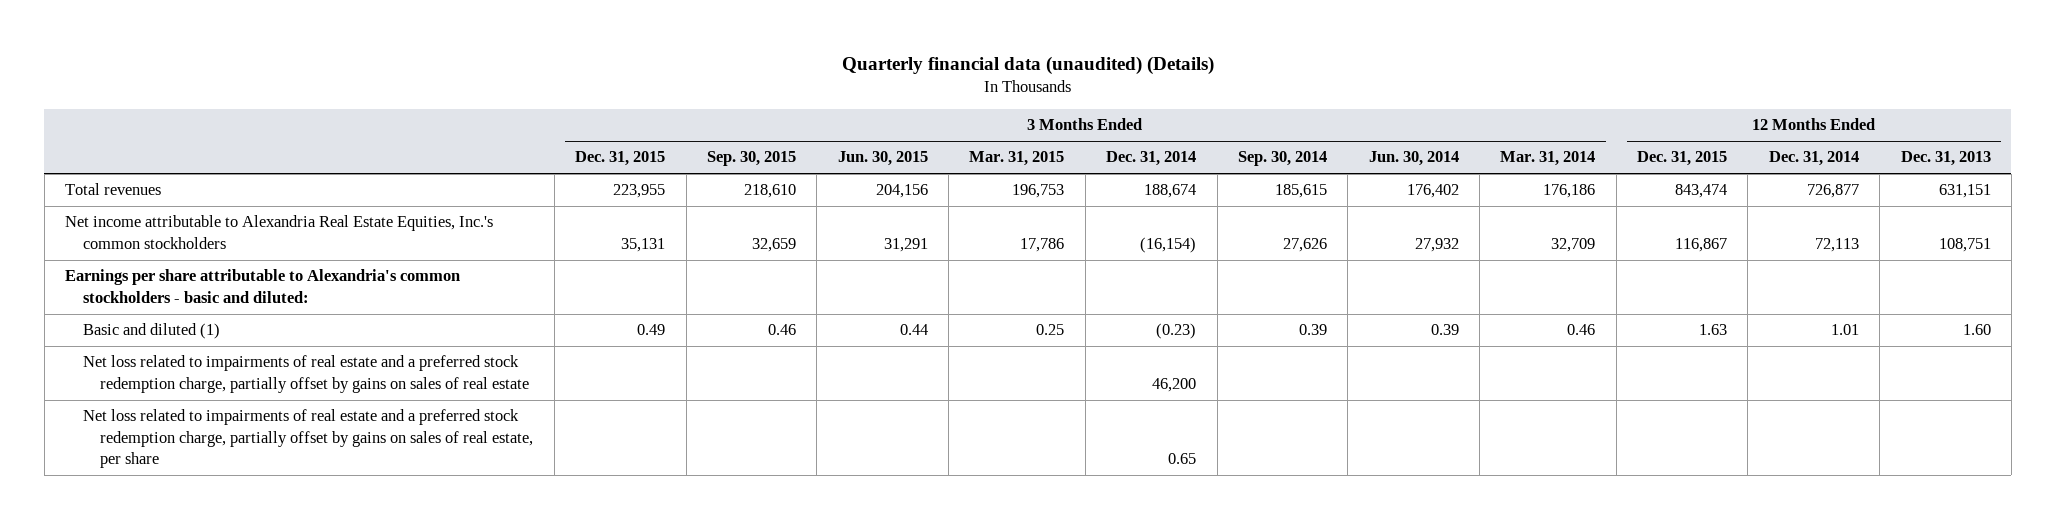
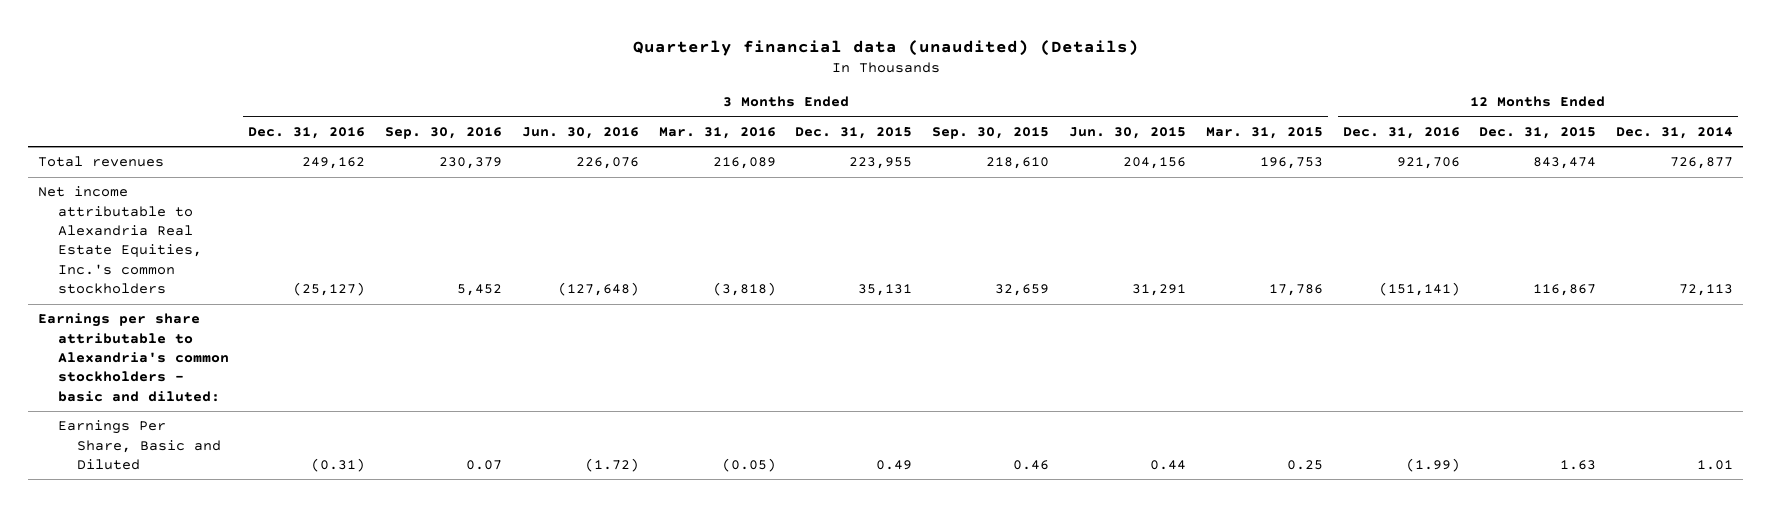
- | 3 Months Ended Dec. 31, 2015 | 3 Months Ended Sep. 30, 2015 | 3 Months Ended Jun. 30, 2015 | 3 Months Ended Mar. 31, 2015 | 3 Months Ended Dec. 31, 2014 | 3 Months Ended Sep. 30, 2014 | 3 Months Ended Jun. 30, 2014 | 3 Months Ended Mar. 31, 2014 | 12 Months Ended Dec. 31, 2015 | 12 Months Ended Dec. 31, 2014 | 12 Months Ended Dec. 31, 2013
+ | 3 Months Ended Dec. 31, 2016 | 3 Months Ended Sep. 30, 2016 | 3 Months Ended Jun. 30, 2016 | 3 Months Ended Mar. 31, 2016 | 3 Months Ended Dec. 31, 2015 | 3 Months Ended Sep. 30, 2015 | 3 Months Ended Jun. 30, 2015 | 3 Months Ended Mar. 31, 2015 | 12 Months Ended Dec. 31, 2016 | 12 Months Ended Dec. 31, 2015 | 12 Months Ended Dec. 31, 2014
- Basic and diluted (1) | 0.49 | 0.46 | 0.44 | 0.25 | (0.23) | 0.39 | 0.39 | 0.46 | 1.63 | 1.01 | 1.60
- Net loss related to impairments of real estate and a preferred stock redemption charge, partially offset by gains on sales of real estate | | | | | 46,200 | | | | | |
- Net loss related to impairments of real estate and a preferred stock redemption charge, partially offset by gains on sales of real estate, per share | | | | | 0.65 | | | | | |
+ Earnings Per Share, Basic and Diluted | (0.31) | 0.07 | (1.72) | (0.05) | 0.49 | 0.46 | 0.44 | 0.25 | (1.99) | 1.63 | 1.01

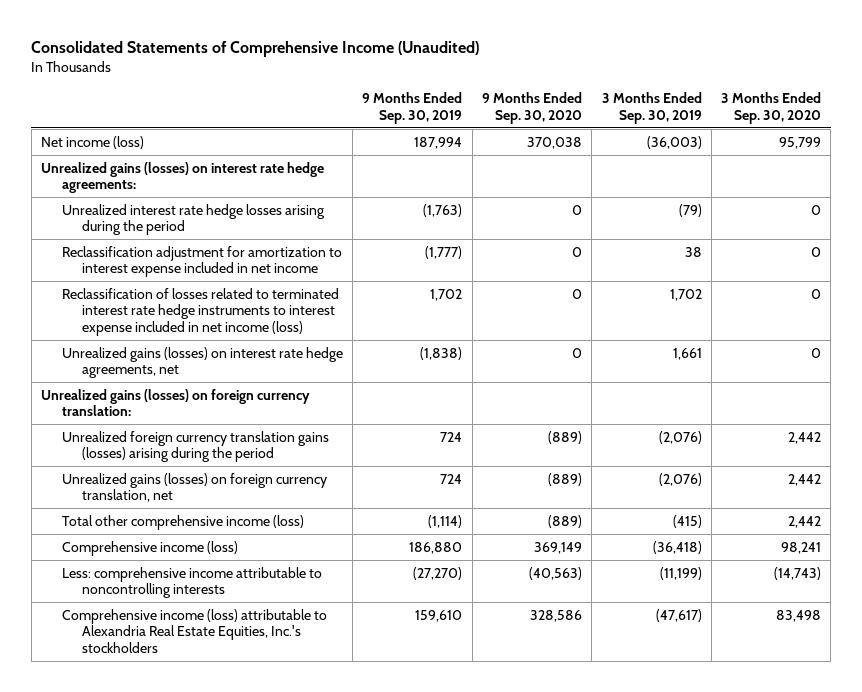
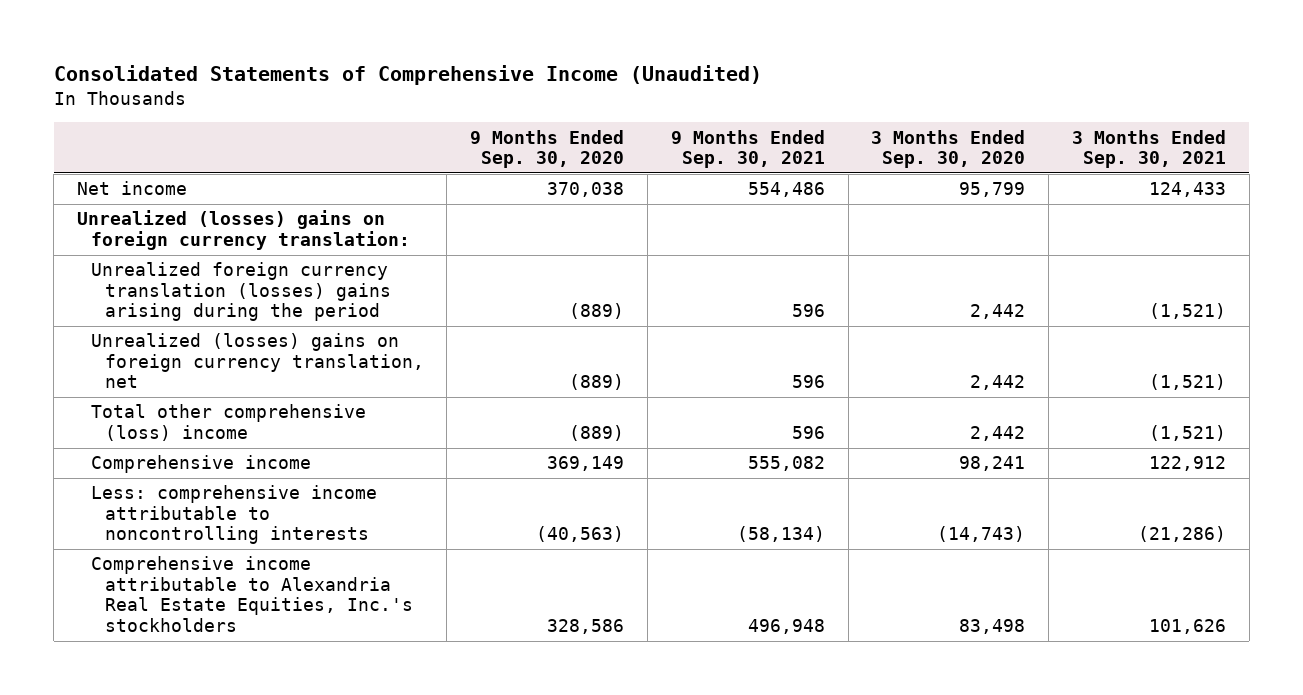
- | 9 Months Ended Sep. 30, 2019 | 9 Months Ended Sep. 30, 2020 | 3 Months Ended Sep. 30, 2019 | 3 Months Ended Sep. 30, 2020
+ | 9 Months Ended Sep. 30, 2020 | 9 Months Ended Sep. 30, 2021 | 3 Months Ended Sep. 30, 2020 | 3 Months Ended Sep. 30, 2021
- Net income (loss) | 187,994 | 370,038 | (36,003) | 95,799
- Unrealized gains (losses) on interest rate hedge agreements:
- Unrealized interest rate hedge losses arising during the period | (1,763) | 0 | (79) | 0
- Reclassification adjustment for amortization to interest expense included in net income | (1,777) | 0 | 38 | 0
- Reclassification of losses related to terminated interest rate hedge instruments to interest expense included in net income (loss) | 1,702 | 0 | 1,702 | 0
- Unrealized gains (losses) on interest rate hedge agreements, net | (1,838) | 0 | 1,661 | 0
- Unrealized gains (losses) on foreign currency translation:
- Unrealized foreign currency translation gains (losses) arising during the period | 724 | (889) | (2,076) | 2,442
- Unrealized gains (losses) on foreign currency translation, net | 724 | (889) | (2,076) | 2,442
- Total other comprehensive income (loss) | (1,114) | (889) | (415) | 2,442
- Comprehensive income (loss) | 186,880 | 369,149 | (36,418) | 98,241
+ Net income | 370,038 | 554,486 | 95,799 | 124,433
+ Unrealized (losses) gains on foreign currency translation:
+ Unrealized foreign currency translation (losses) gains arising during the period | (889) | 596 | 2,442 | (1,521)
+ Unrealized (losses) gains on foreign currency translation, net | (889) | 596 | 2,442 | (1,521)
+ Total other comprehensive (loss) income | (889) | 596 | 2,442 | (1,521)
+ Comprehensive income | 369,149 | 555,082 | 98,241 | 122,912
- Comprehensive income (loss) attributable to Alexandria Real Estate Equities, Inc.'s stockholders | 159,610 | 328,586 | (47,617) | 83,498
+ Comprehensive income attributable to Alexandria Real Estate Equities, Inc.'s stockholders | 328,586 | 496,948 | 83,498 | 101,626

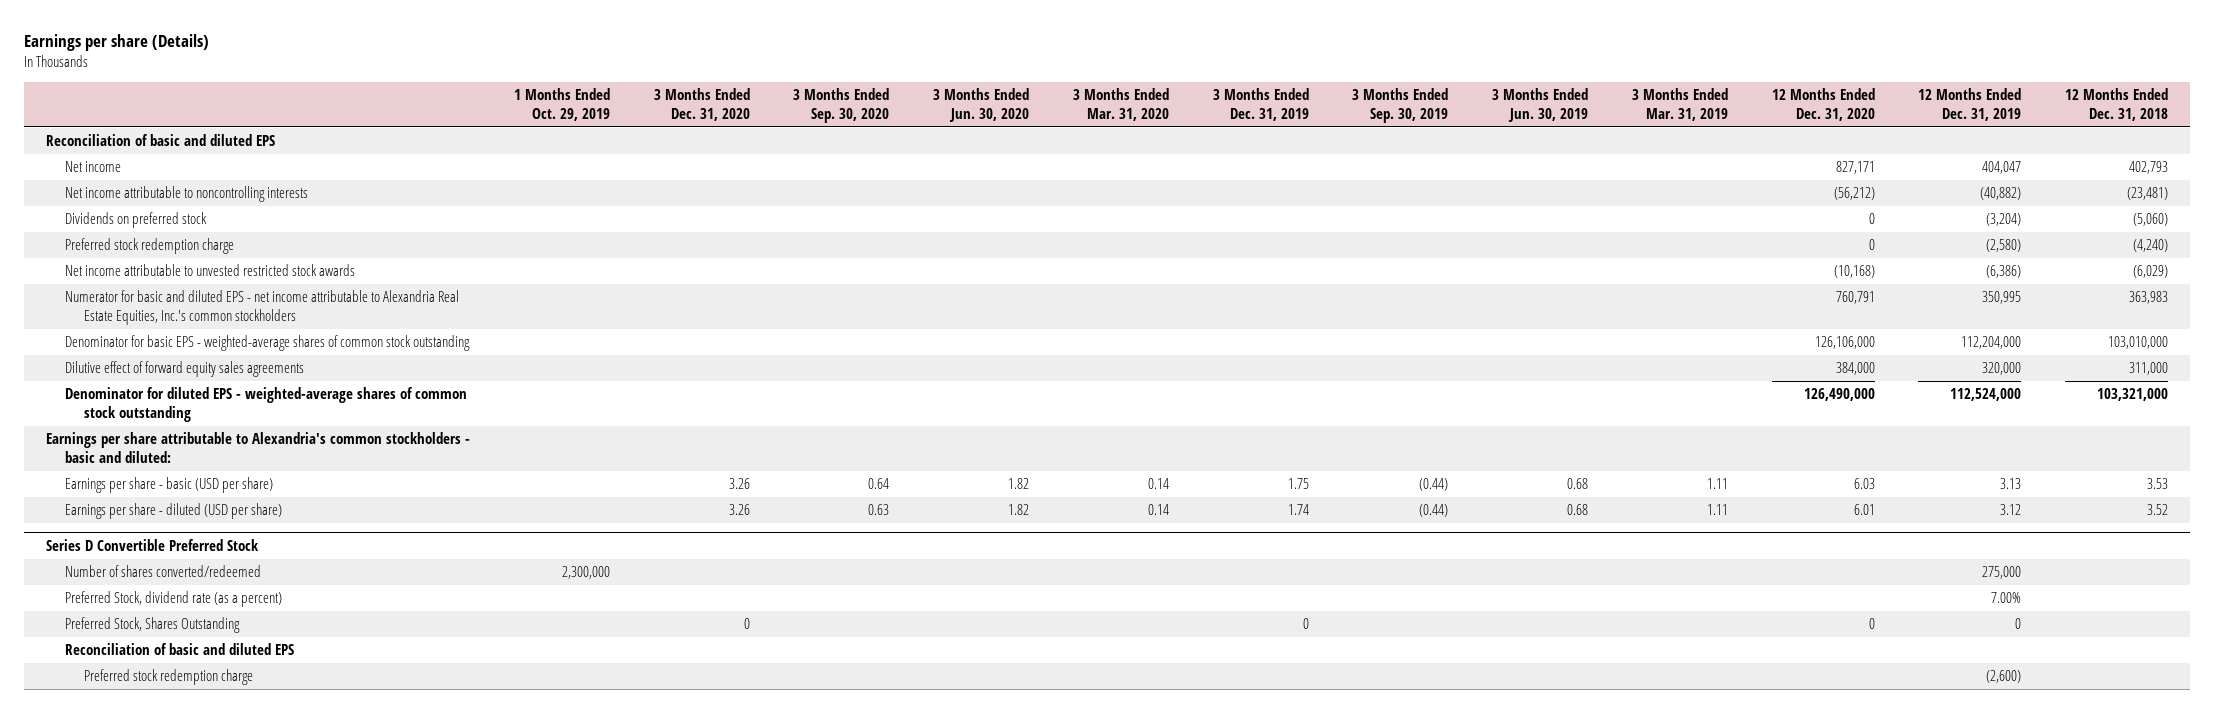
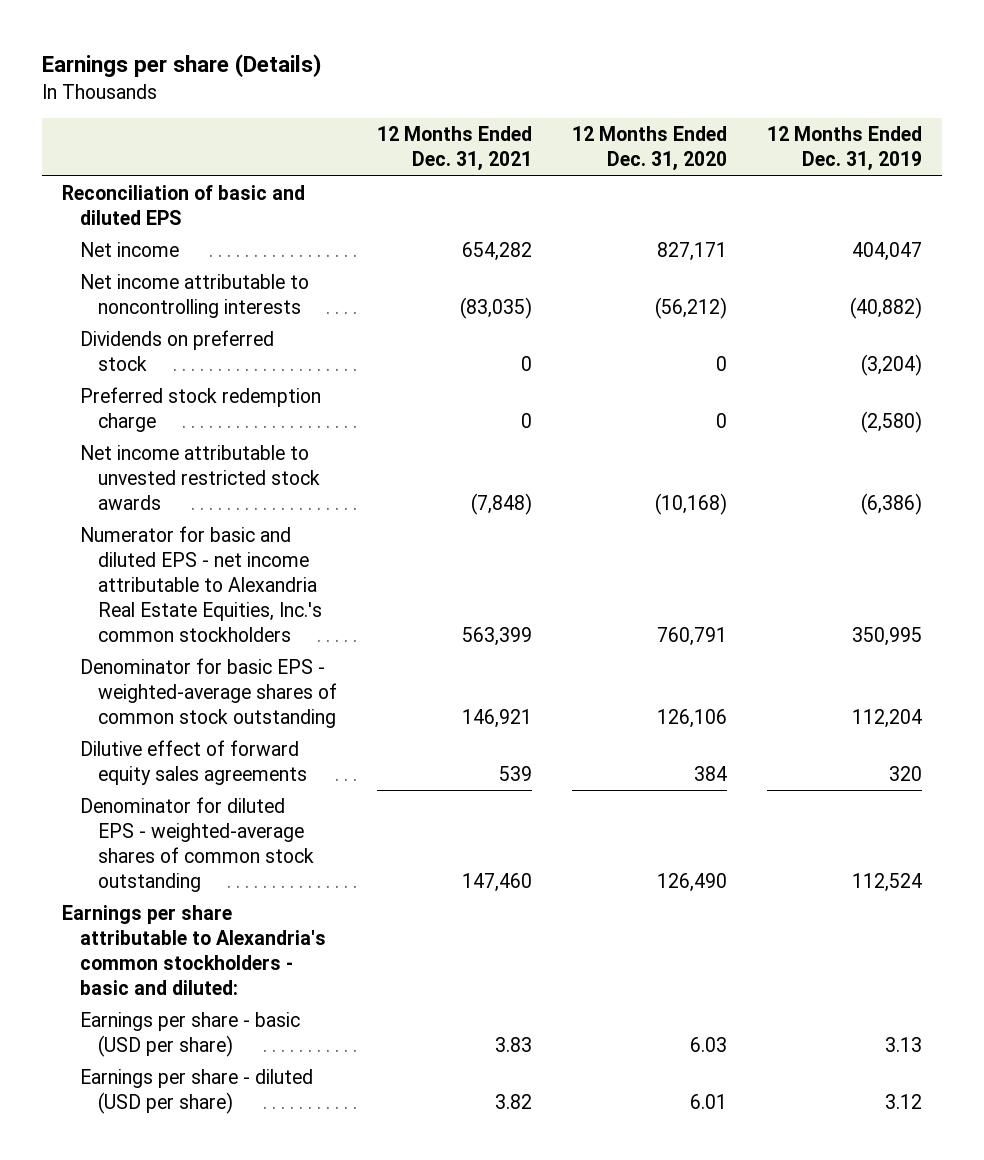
- | 1 Months Ended Oct. 29, 2019 | 3 Months Ended Dec. 31, 2020 | 3 Months Ended Sep. 30, 2020 | 3 Months Ended Jun. 30, 2020 | 3 Months Ended Mar. 31, 2020 | 3 Months Ended Dec. 31, 2019 | 3 Months Ended Sep. 30, 2019 | 3 Months Ended Jun. 30, 2019 | 3 Months Ended Mar. 31, 2019 | 12 Months Ended Dec. 31, 2020 | 12 Months Ended Dec. 31, 2019 | 12 Months Ended Dec. 31, 2018
+ | 12 Months Ended Dec. 31, 2021 | 12 Months Ended Dec. 31, 2020 | 12 Months Ended Dec. 31, 2019
- Denominator for basic EPS - weighted-average shares of common stock outstanding | | | | | | | | | | 126,106,000 | 112,204,000 | 103,010,000
- Dilutive effect of forward equity sales agreements | | | | | | | | | | 384,000 | 320,000 | 311,000
- Denominator for diluted EPS - weighted-average shares of common stock outstanding | | | | | | | | | | 126,490,000 | 112,524,000 | 103,321,000
+ Denominator for basic EPS - weighted-average shares of common stock outstanding | 146,921 | 126,106 | 112,204
+ Dilutive effect of forward equity sales agreements | 539 | 384 | 320
+ Denominator for diluted EPS - weighted-average shares of common stock outstanding | 147,460 | 126,490 | 112,524
- Series D Convertible Preferred Stock
- Number of shares converted/redeemed | 2,300,000 | | | | | | | | | | 275,000 |
- Preferred Stock, dividend rate (as a percent) | | | | | | | | | | | 7.00% |
- Preferred Stock, Shares Outstanding | | 0 | | | | 0 | | | | 0 | 0 |
- Reconciliation of basic and diluted EPS
- Preferred stock redemption charge | | | | | | | | | | | (2,600) |

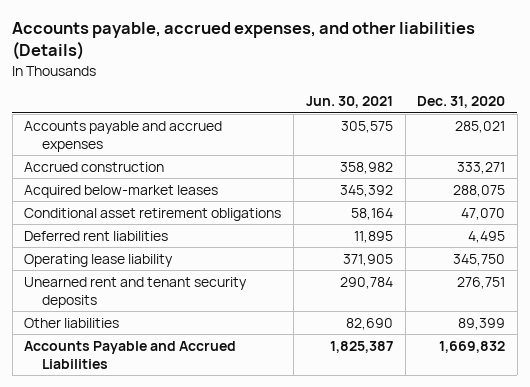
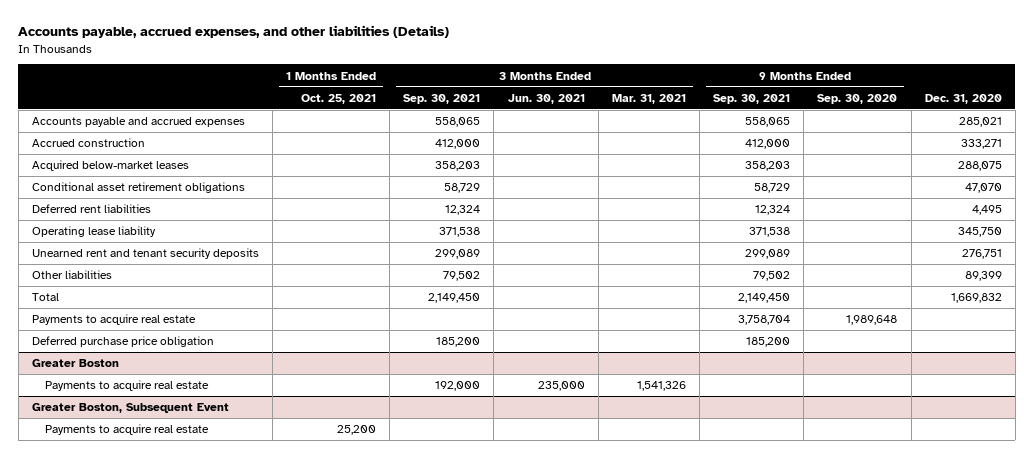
- | Jun. 30, 2021 | Dec. 31, 2020
+ | 1 Months Ended Oct. 25, 2021 | 3 Months Ended Sep. 30, 2021 | 3 Months Ended Jun. 30, 2021 | 3 Months Ended Mar. 31, 2021 | 9 Months Ended Sep. 30, 2021 | 9 Months Ended Sep. 30, 2020 | Dec. 31, 2020
- Accounts Payable and Accrued Liabilities | 1,825,387 | 1,669,832
+ Total | | 2,149,450 | | | 2,149,450 | | 1,669,832
+ Payments to acquire real estate | | | | | 3,758,704 | 1,989,648 |
+ Deferred purchase price obligation | | 185,200 | | | 185,200 | |
+ Greater Boston
+ Payments to acquire real estate | | 192,000 | 235,000 | 1,541,326 | | |
+ Greater Boston, Subsequent Event
+ Payments to acquire real estate | 25,200 | | | | | |

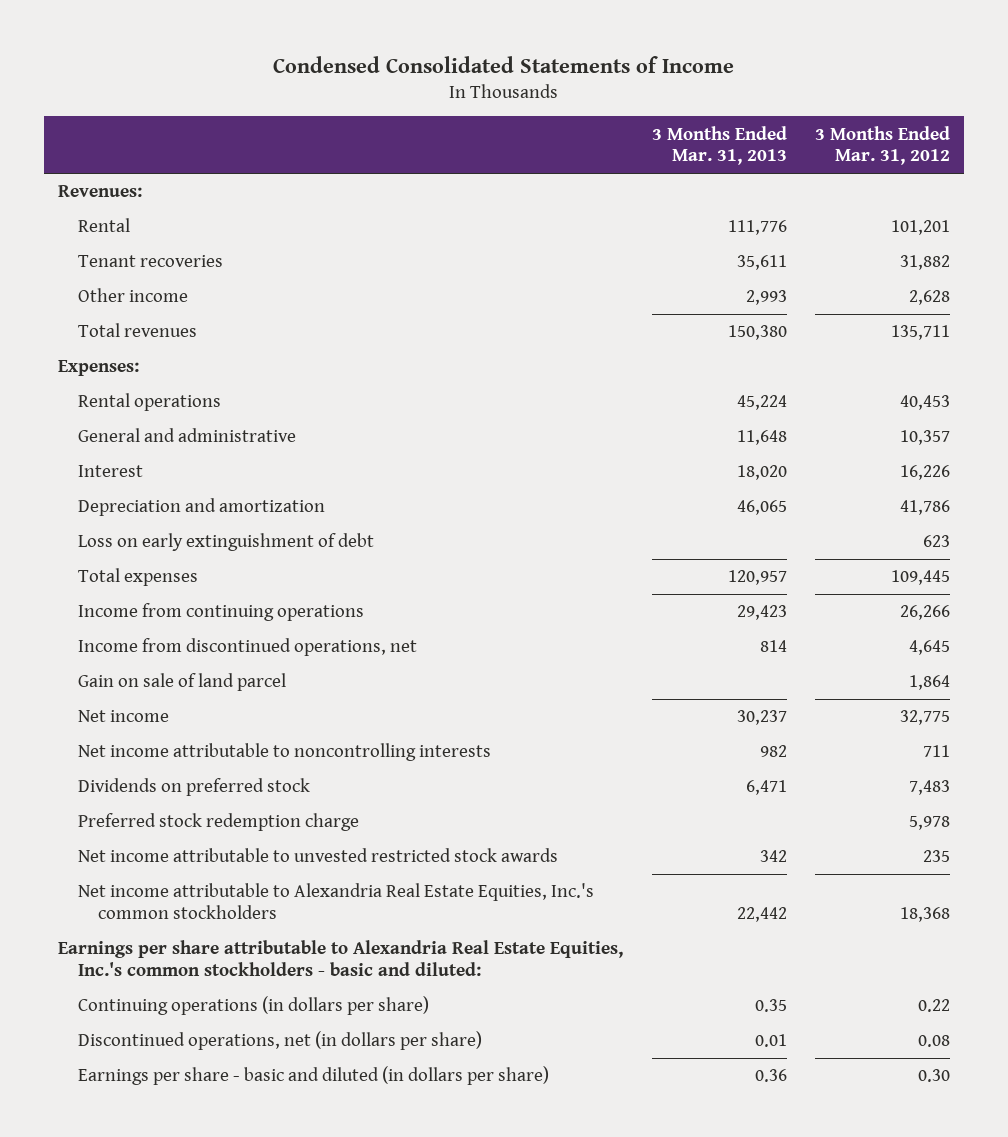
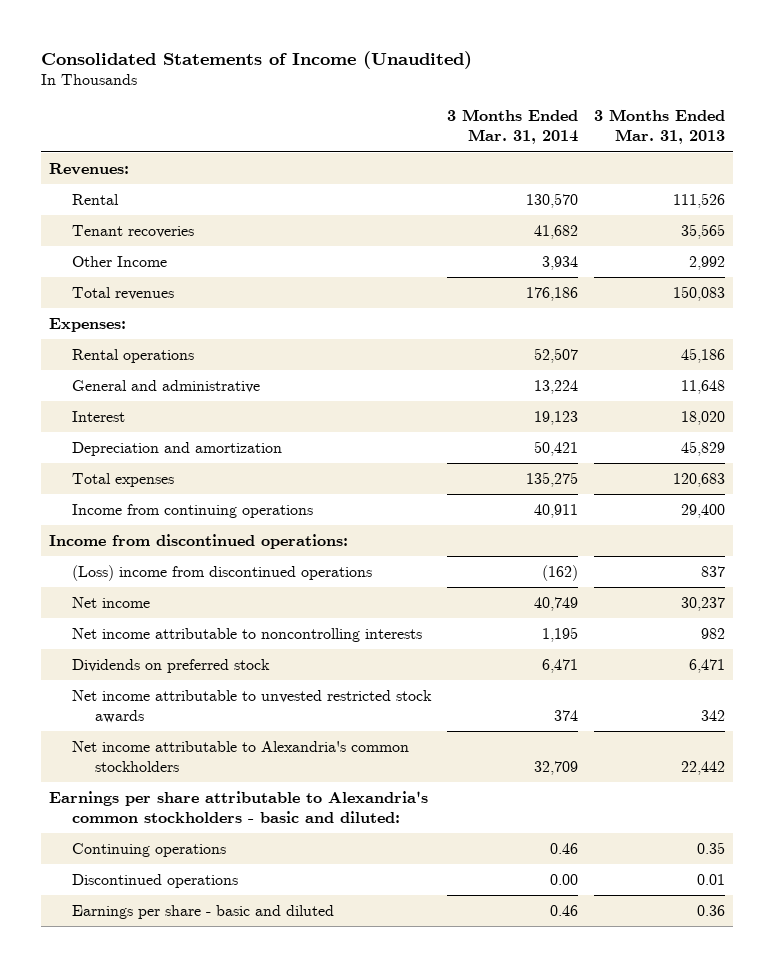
- Condensed Consolidated Statements of Income
+ Consolidated Statements of Income (Unaudited)
- | 3 Months Ended Mar. 31, 2013 | 3 Months Ended Mar. 31, 2012
+ | 3 Months Ended Mar. 31, 2014 | 3 Months Ended Mar. 31, 2013
- Rental | 111,776 | 101,201
- Tenant recoveries | 35,611 | 31,882
- Other income | 2,993 | 2,628
- Total revenues | 150,380 | 135,711
+ Rental | 130,570 | 111,526
+ Tenant recoveries | 41,682 | 35,565
+ Other Income | 3,934 | 2,992
+ Total revenues | 176,186 | 150,083
- Rental operations | 45,224 | 40,453
+ Rental operations | 52,507 | 45,186
- Depreciation and amortization | 46,065 | 41,786
- Loss on early extinguishment of debt | | 623
- Total expenses | 120,957 | 109,445
- Income from continuing operations | 29,423 | 26,266
- Income from discontinued operations, net | 814 | 4,645
- Gain on sale of land parcel | | 1,864
+ Depreciation and amortization | 50,421 | 45,829
+ Total expenses | 135,275 | 120,683
+ Income from continuing operations | 40,911 | 29,400
+ Income from discontinued operations:
+ (Loss) income from discontinued operations | (162) | 837
- Preferred stock redemption charge | | 5,978
- Net income attributable to Alexandria Real Estate Equities, Inc.'s common stockholders | 22,442 | 18,368
- Earnings per share attributable to Alexandria Real Estate Equities, Inc.'s common stockholders - basic and diluted:
- Continuing operations (in dollars per share) | 0.35 | 0.22
- Discontinued operations, net (in dollars per share) | 0.01 | 0.08
- Earnings per share - basic and diluted (in dollars per share) | 0.36 | 0.30
+ Net income attributable to Alexandria's common stockholders | 32,709 | 22,442
+ Earnings per share attributable to Alexandria's common stockholders - basic and diluted:
+ Continuing operations | 0.46 | 0.35
+ Discontinued operations | 0.00 | 0.01
+ Earnings per share - basic and diluted | 0.46 | 0.36

